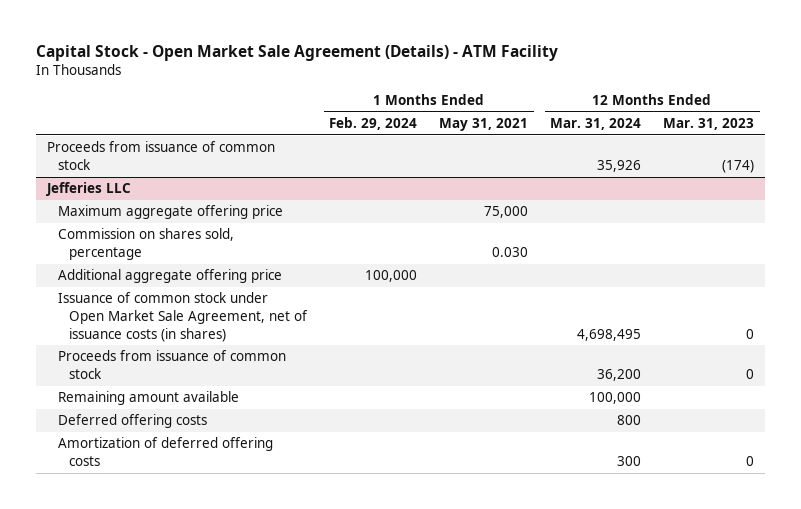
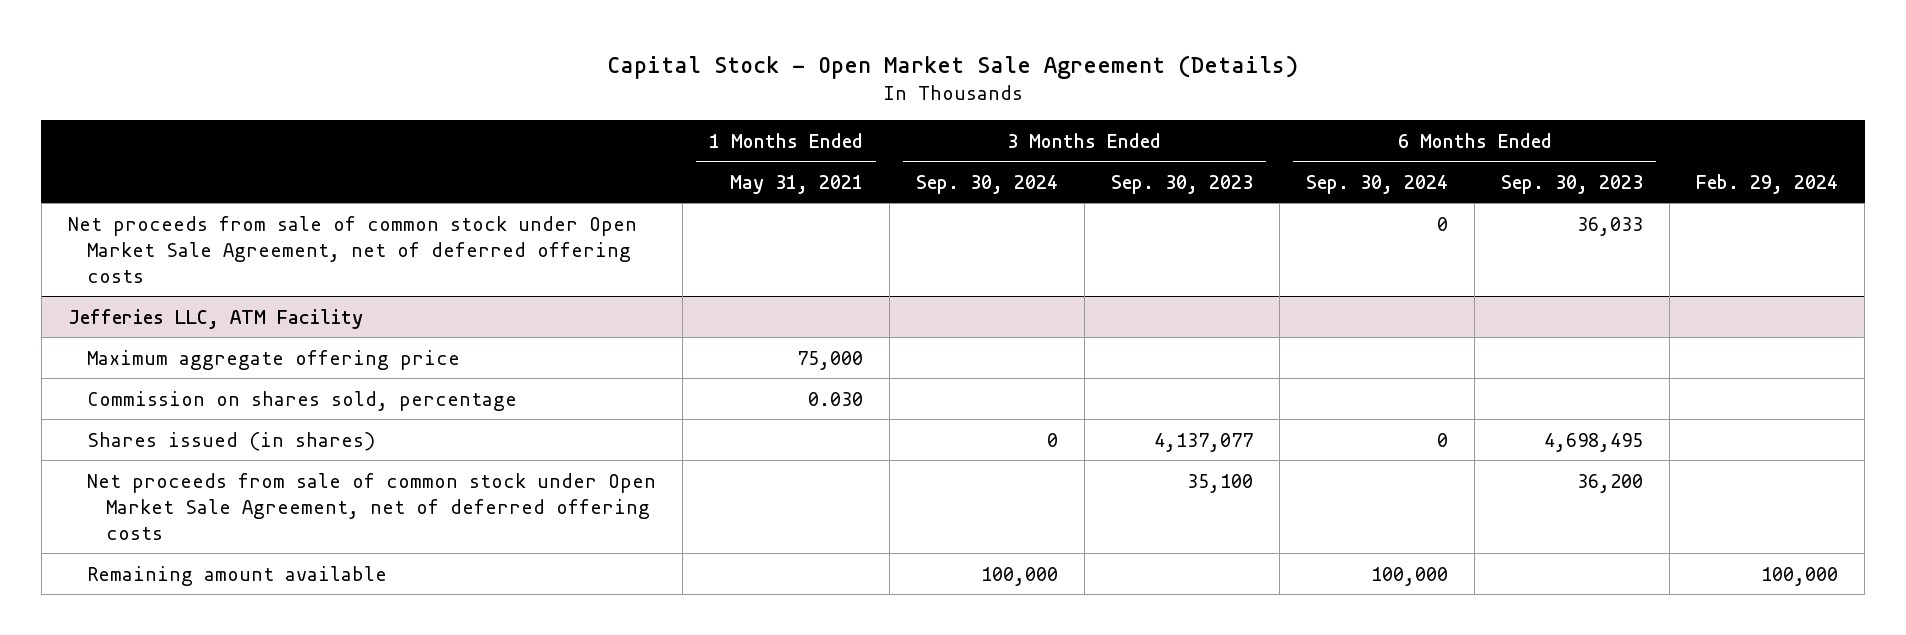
- Capital Stock - Open Market Sale Agreement (Details) - ATM Facility
+ Capital Stock - Open Market Sale Agreement (Details)
- | 1 Months Ended Feb. 29, 2024 | 1 Months Ended May 31, 2021 | 12 Months Ended Mar. 31, 2024 | 12 Months Ended Mar. 31, 2023
+ | 1 Months Ended May 31, 2021 | 3 Months Ended Sep. 30, 2024 | 3 Months Ended Sep. 30, 2023 | 6 Months Ended Sep. 30, 2024 | 6 Months Ended Sep. 30, 2023 | Feb. 29, 2024
- Proceeds from issuance of common stock | | | 35,926 | (174)
- Jefferies LLC
+ Net proceeds from sale of common stock under Open Market Sale Agreement, net of deferred offering costs | | | | 0 | 36,033 |
+ Jefferies LLC, ATM Facility
- Additional aggregate offering price | 100,000 | | |
- Issuance of common stock under Open Market Sale Agreement, net of issuance costs (in shares) | | | 4,698,495 | 0
- Proceeds from issuance of common stock | | | 36,200 | 0
+ Shares issued (in shares) | | 0 | 4,137,077 | 0 | 4,698,495 |
+ Net proceeds from sale of common stock under Open Market Sale Agreement, net of deferred offering costs | | | 35,100 | | 36,200 |
- Deferred offering costs | | | 800 |
- Amortization of deferred offering costs | | | 300 | 0

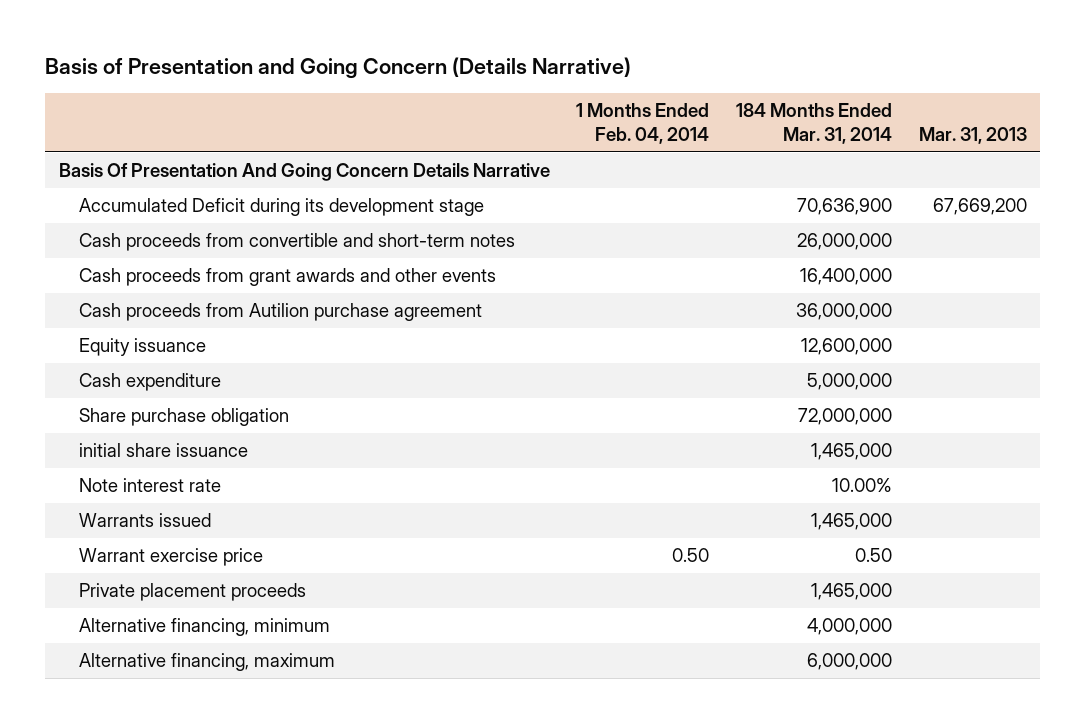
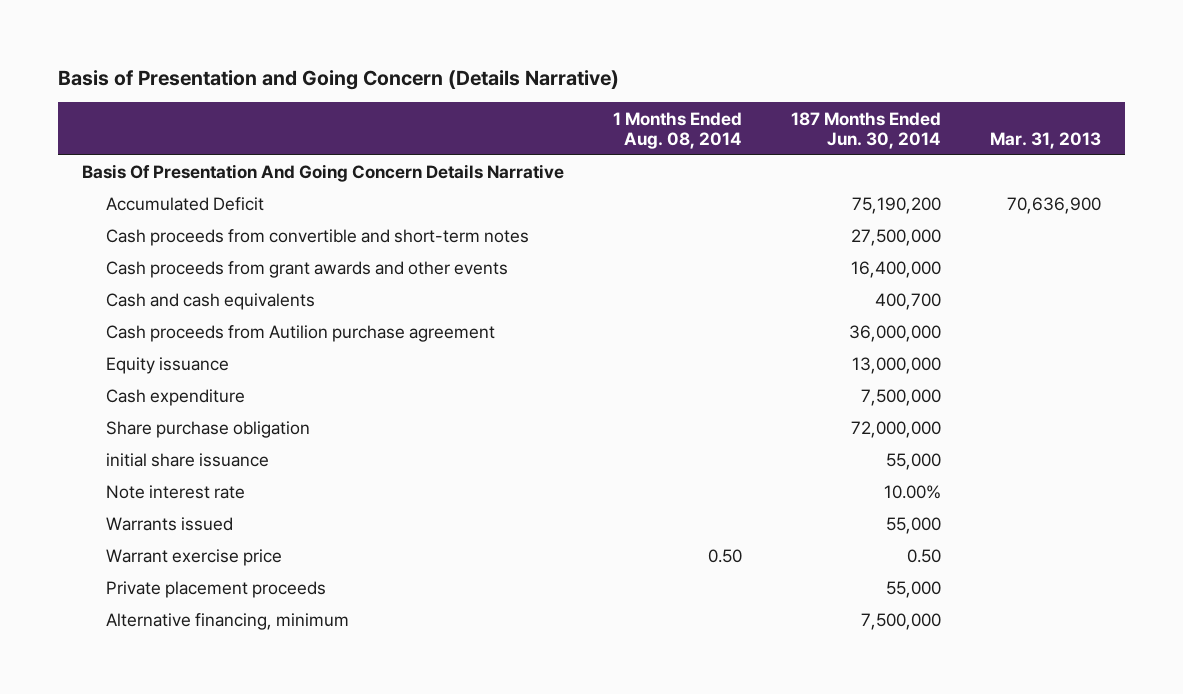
- | 1 Months Ended Feb. 04, 2014 | 184 Months Ended Mar. 31, 2014 | Mar. 31, 2013
+ | 1 Months Ended Aug. 08, 2014 | 187 Months Ended Jun. 30, 2014 | Mar. 31, 2013
- Accumulated Deficit during its development stage | | 70,636,900 | 67,669,200
+ Accumulated Deficit | | 75,190,200 | 70,636,900
+ Cash and cash equivalents | | 400,700 |
- Alternative financing, maximum | | 6,000,000 |

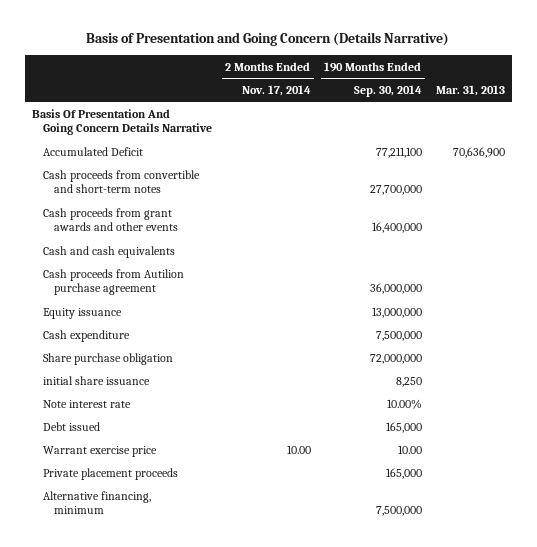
- | 1 Months Ended Aug. 08, 2014 | 187 Months Ended Jun. 30, 2014 | Mar. 31, 2013
+ | 2 Months Ended Nov. 17, 2014 | 190 Months Ended Sep. 30, 2014 | Mar. 31, 2013
- Warrants issued | | 55,000 |
+ Debt issued | | 165,000 |

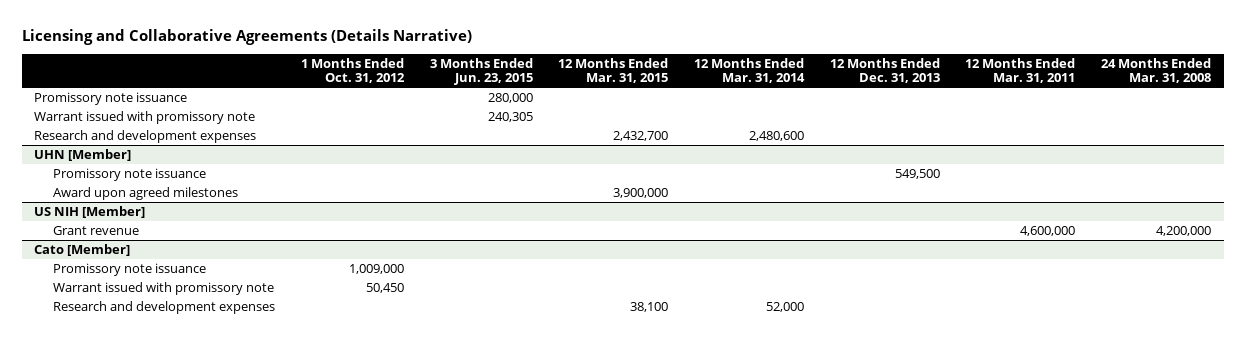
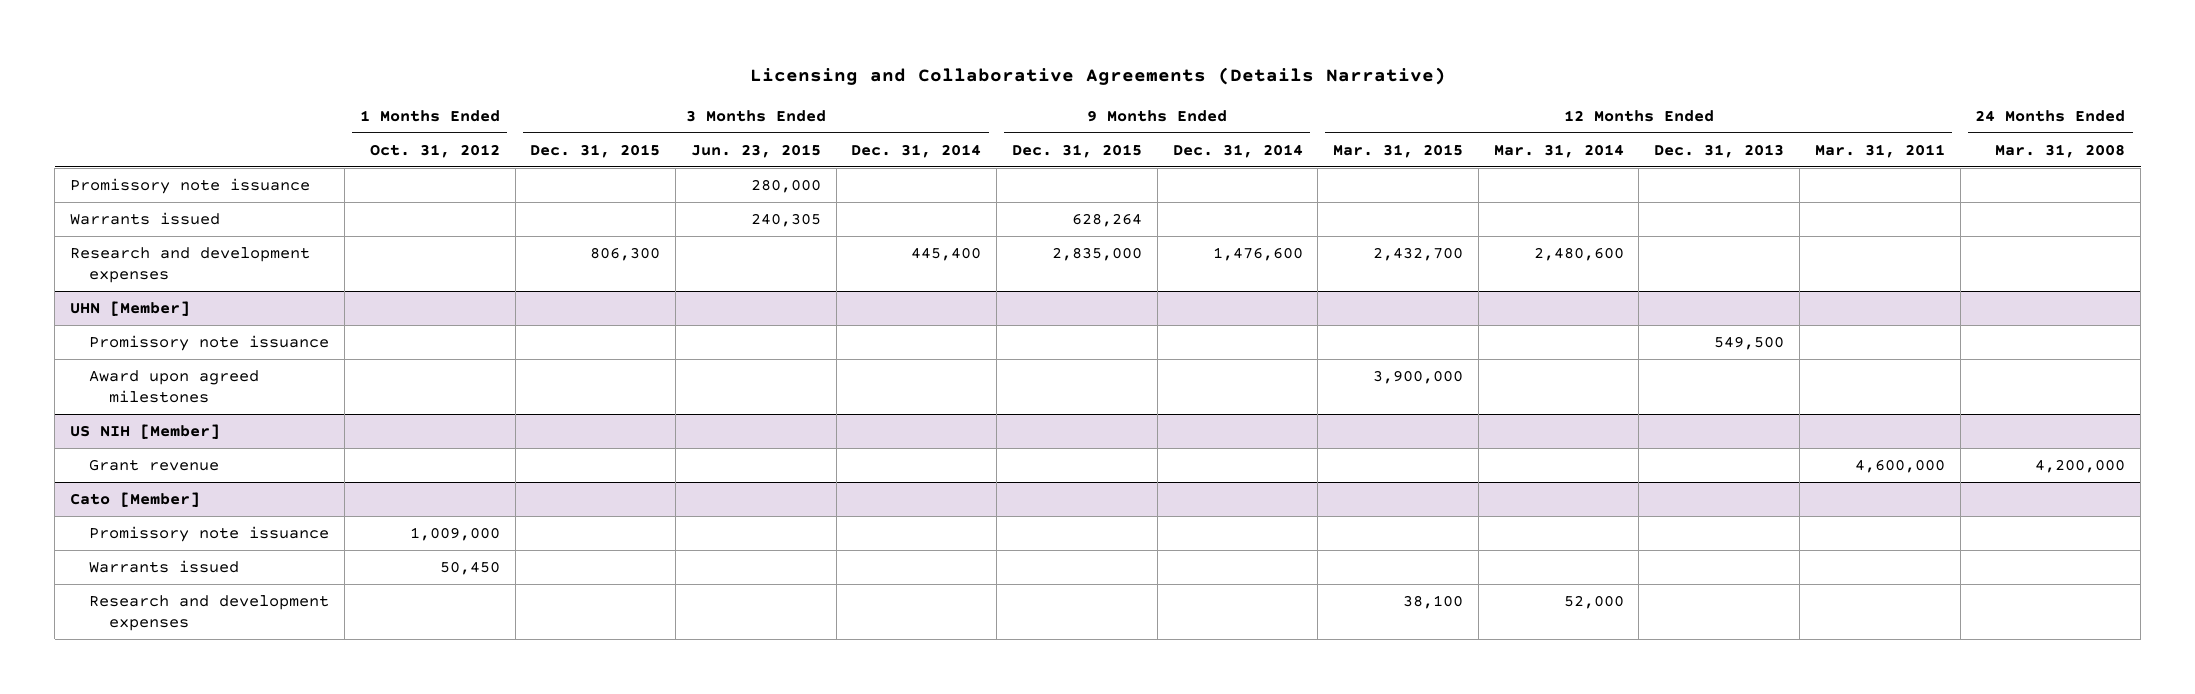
- | 1 Months Ended Oct. 31, 2012 | 3 Months Ended Jun. 23, 2015 | 12 Months Ended Mar. 31, 2015 | 12 Months Ended Mar. 31, 2014 | 12 Months Ended Dec. 31, 2013 | 12 Months Ended Mar. 31, 2011 | 24 Months Ended Mar. 31, 2008
+ | 1 Months Ended Oct. 31, 2012 | 3 Months Ended Dec. 31, 2015 | 3 Months Ended Jun. 23, 2015 | 3 Months Ended Dec. 31, 2014 | 9 Months Ended Dec. 31, 2015 | 9 Months Ended Dec. 31, 2014 | 12 Months Ended Mar. 31, 2015 | 12 Months Ended Mar. 31, 2014 | 12 Months Ended Dec. 31, 2013 | 12 Months Ended Mar. 31, 2011 | 24 Months Ended Mar. 31, 2008
- Warrant issued with promissory note | | 240,305 | | | | |
+ Warrants issued | | | 240,305 | | 628,264 | | | | | |
@ Cato [Member]
- Warrant issued with promissory note | 50,450 | | | | | |
+ Warrants issued | 50,450 | | | | | | | | | |

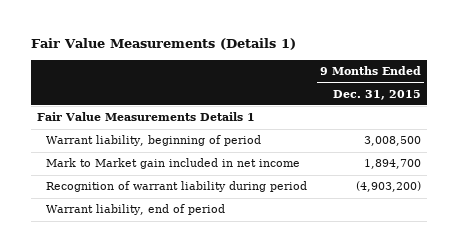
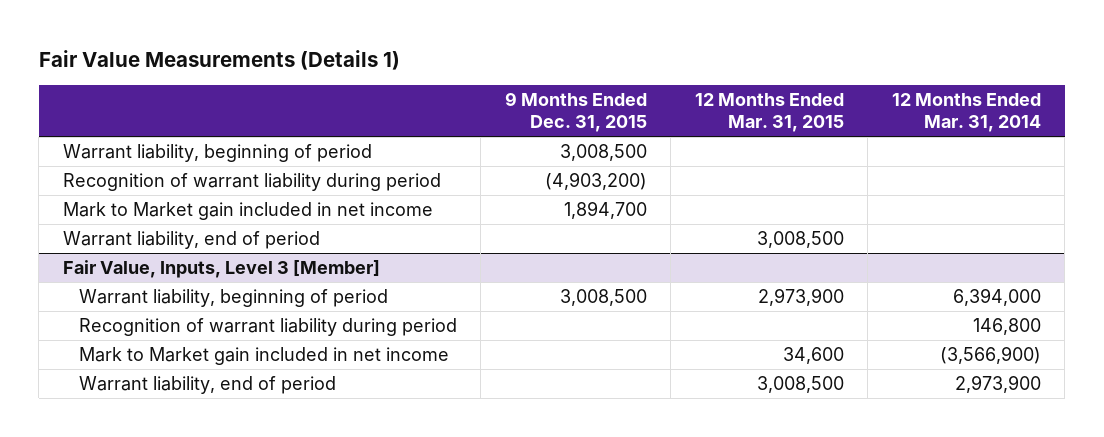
- | 9 Months Ended Dec. 31, 2015
+ | 9 Months Ended Dec. 31, 2015 | 12 Months Ended Mar. 31, 2015 | 12 Months Ended Mar. 31, 2014
- Fair Value Measurements Details 1
moved down: Mark to Market gain included in net income | 1,894,700 | |
+ Fair Value, Inputs, Level 3 [Member]
+ Warrant liability, beginning of period | 3,008,500 | 2,973,900 | 6,394,000
+ Recognition of warrant liability during period | | | 146,800
+ Mark to Market gain included in net income | | 34,600 | (3,566,900)
+ Warrant liability, end of period | | 3,008,500 | 2,973,900

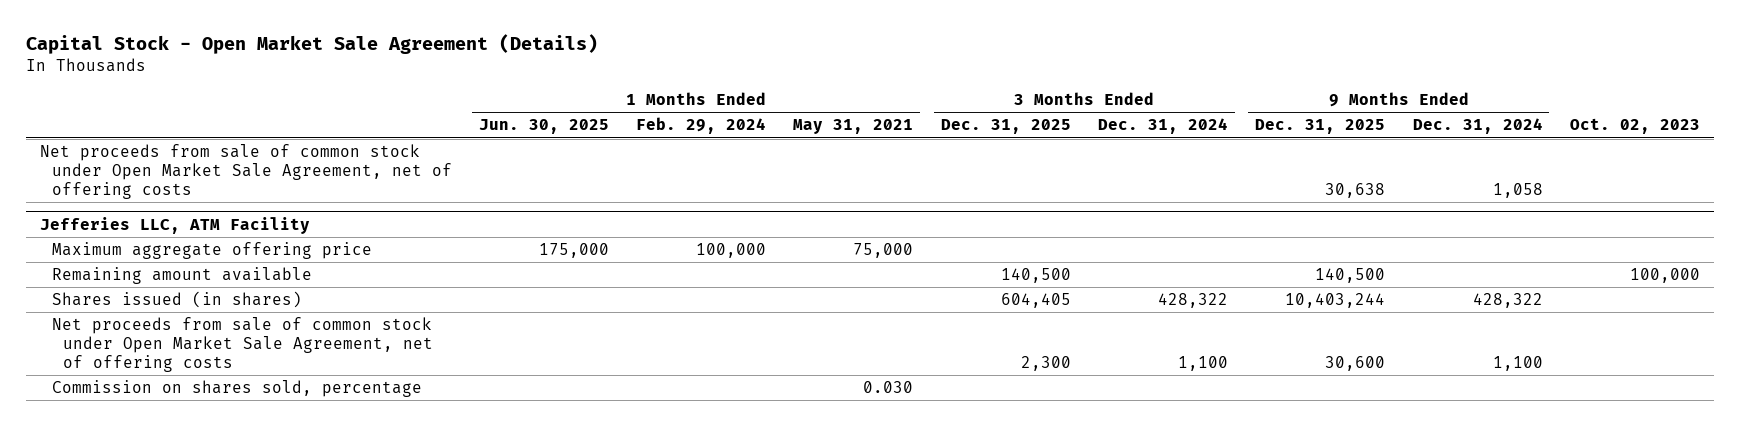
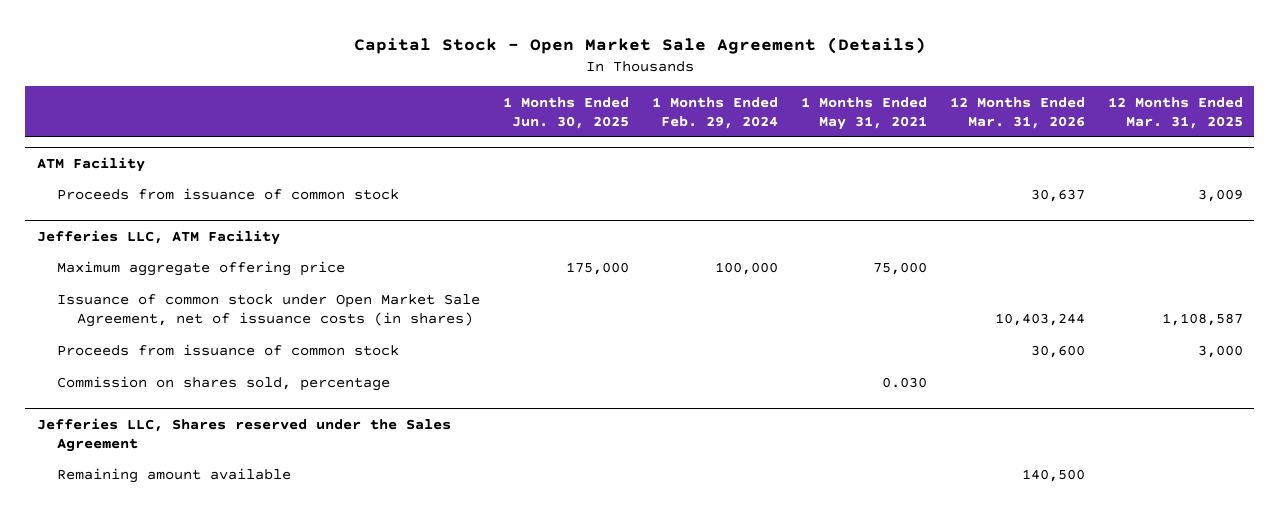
- | 1 Months Ended Jun. 30, 2025 | 1 Months Ended Feb. 29, 2024 | 1 Months Ended May 31, 2021 | 3 Months Ended Dec. 31, 2025 | 3 Months Ended Dec. 31, 2024 | 9 Months Ended Dec. 31, 2025 | 9 Months Ended Dec. 31, 2024 | Oct. 02, 2023
+ | 1 Months Ended Jun. 30, 2025 | 1 Months Ended Feb. 29, 2024 | 1 Months Ended May 31, 2021 | 12 Months Ended Mar. 31, 2026 | 12 Months Ended Mar. 31, 2025
- Net proceeds from sale of common stock under Open Market Sale Agreement, net of offering costs | | | | | | 30,638 | 1,058 |
+ ATM Facility
+ Proceeds from issuance of common stock | | | | 30,637 | 3,009
@ Jefferies LLC, ATM Facility
- Remaining amount available | | | | 140,500 | | 140,500 | | 100,000
- Shares issued (in shares) | | | | 604,405 | 428,322 | 10,403,244 | 428,322 |
- Net proceeds from sale of common stock under Open Market Sale Agreement, net of offering costs | | | | 2,300 | 1,100 | 30,600 | 1,100 |
+ Issuance of common stock under Open Market Sale Agreement, net of issuance costs (in shares) | | | | 10,403,244 | 1,108,587
+ Proceeds from issuance of common stock | | | | 30,600 | 3,000
+ Jefferies LLC, Shares reserved under the Sales Agreement
+ Remaining amount available | | | | 140,500 |

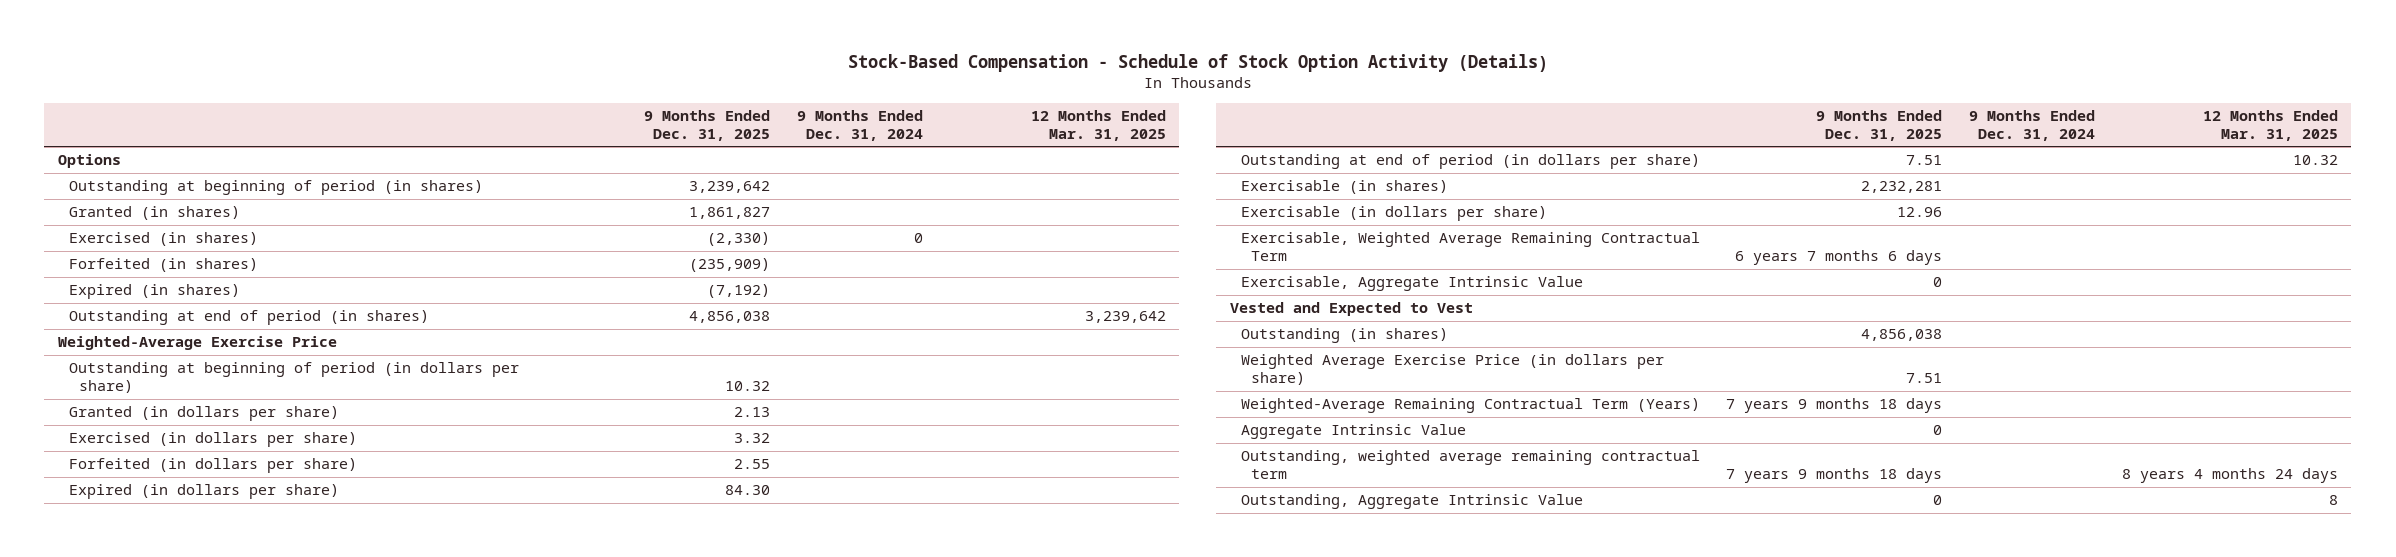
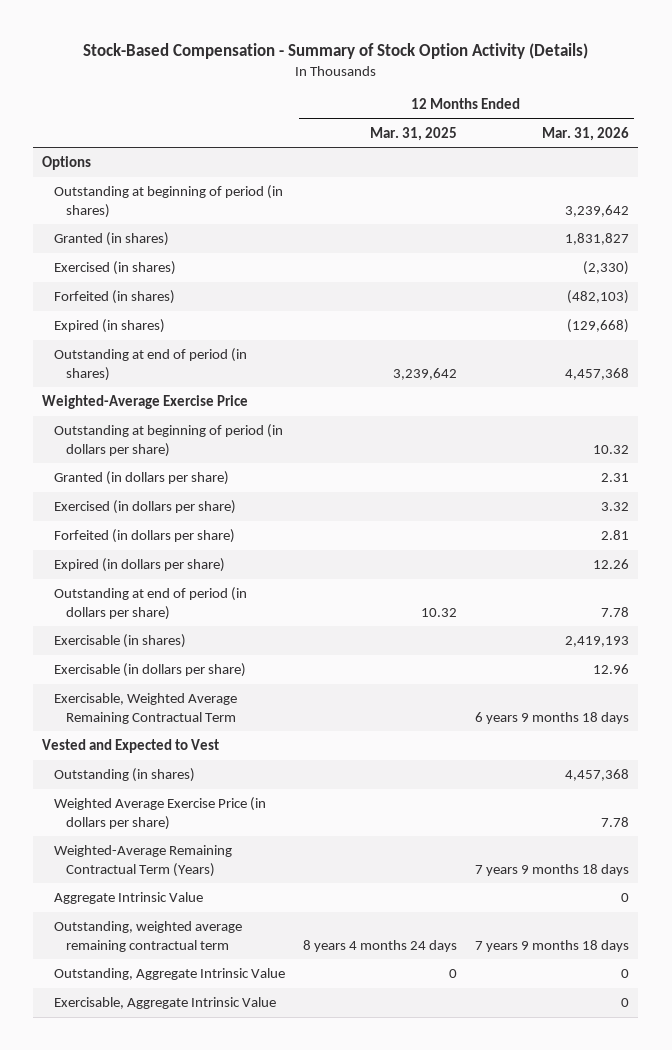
- Stock-Based Compensation - Schedule of Stock Option Activity (Details)
+ Stock-Based Compensation - Summary of Stock Option Activity (Details)
- | 9 Months Ended Dec. 31, 2025 | 9 Months Ended Dec. 31, 2024 | 12 Months Ended Mar. 31, 2025
+ | 12 Months Ended Mar. 31, 2025 | 12 Months Ended Mar. 31, 2026
- Outstanding, Aggregate Intrinsic Value | 0 | | 8
+ Outstanding, Aggregate Intrinsic Value | 0 | 0
moved down: Exercisable, Aggregate Intrinsic Value | | 0

